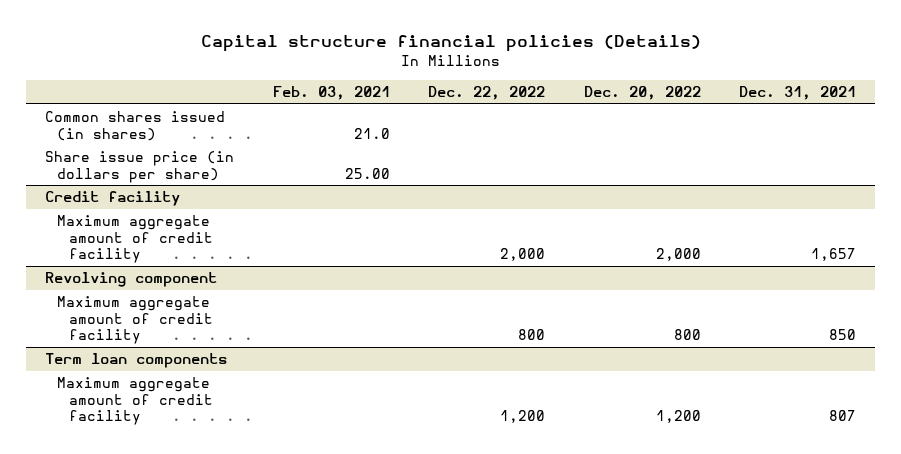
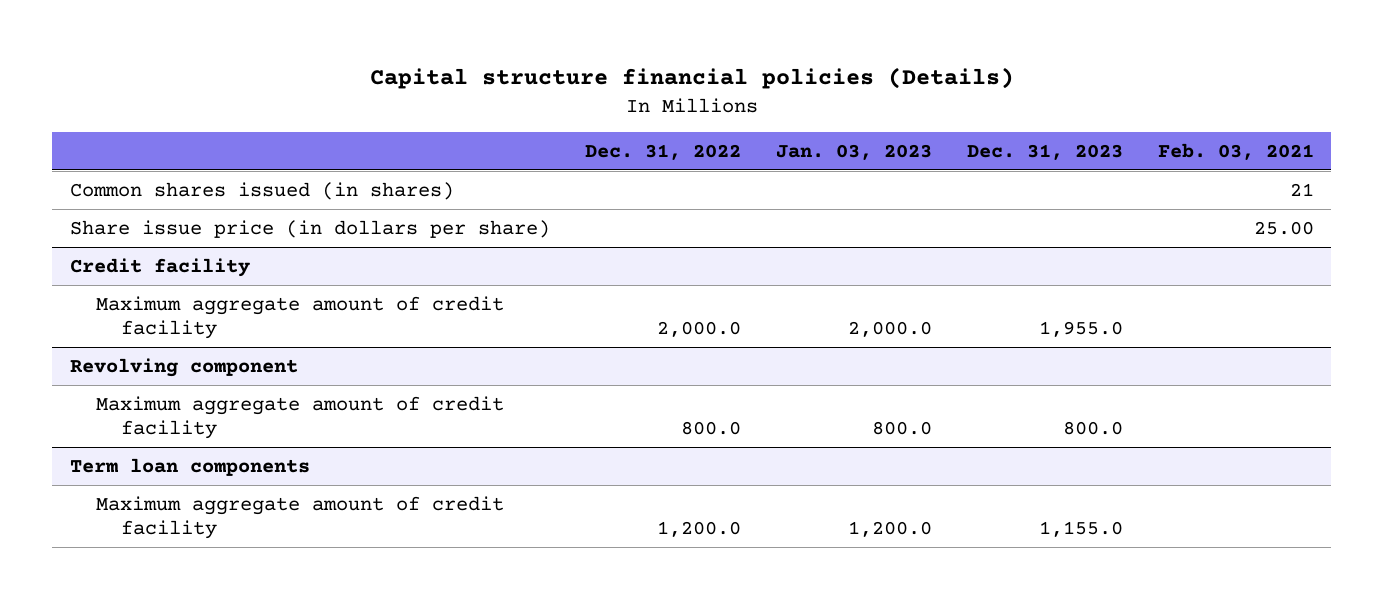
- | Feb. 03, 2021 | Dec. 22, 2022 | Dec. 20, 2022 | Dec. 31, 2021
+ | Dec. 31, 2022 | Jan. 03, 2023 | Dec. 31, 2023 | Feb. 03, 2021
- Common shares issued (in shares) | 21.0 | | |
+ Common shares issued (in shares) | | | | 21

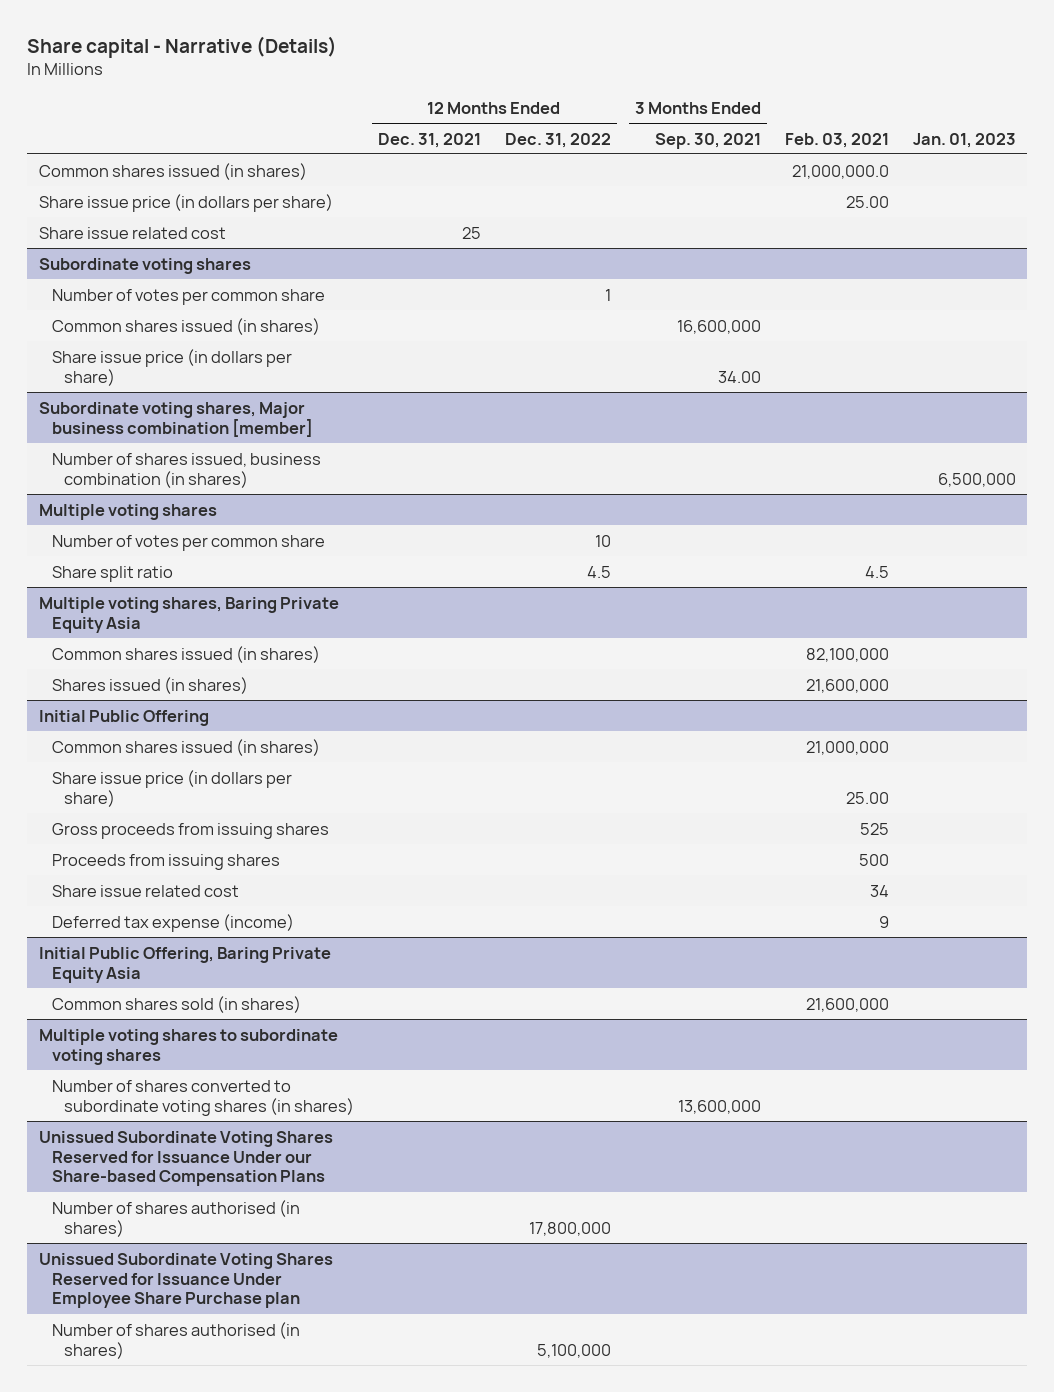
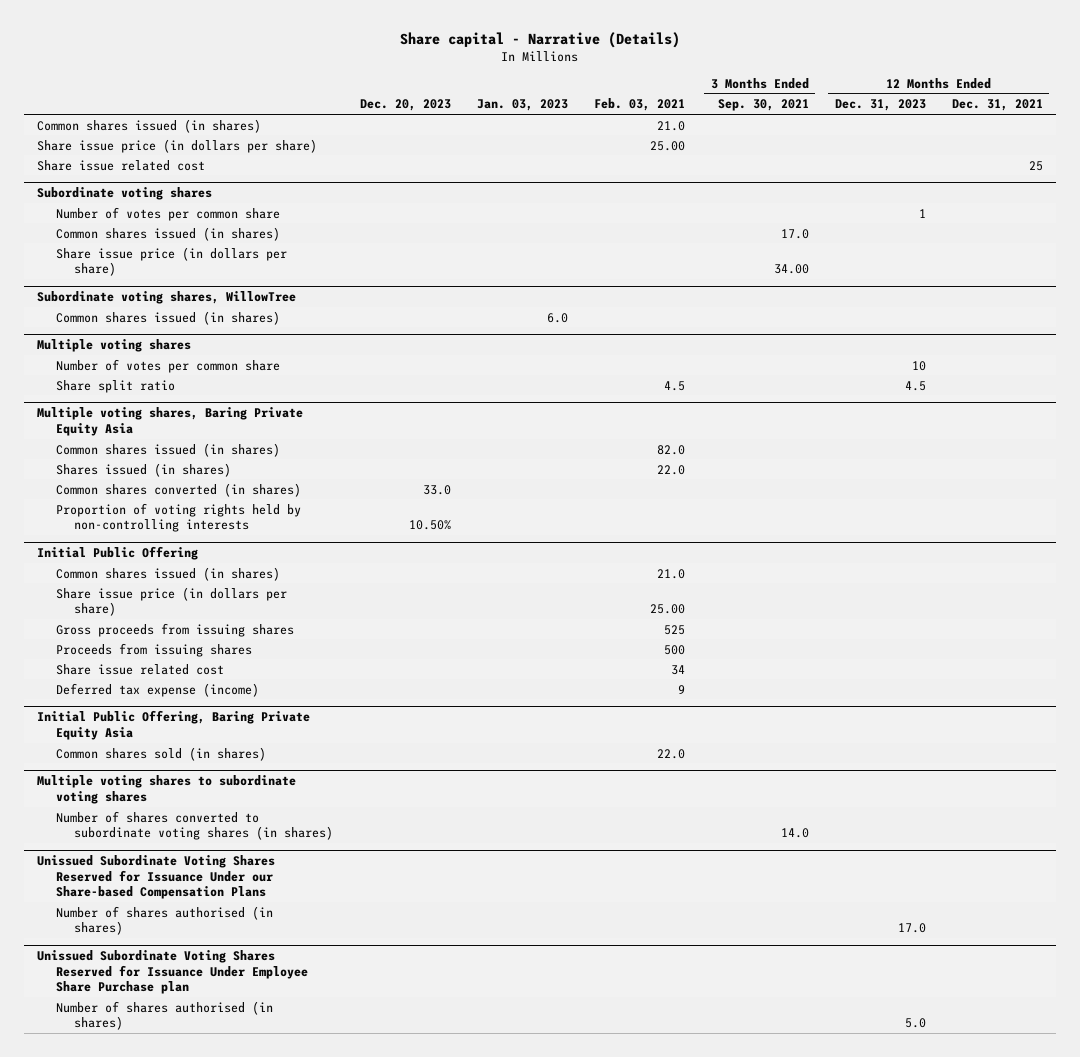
- | 12 Months Ended Dec. 31, 2021 | 12 Months Ended Dec. 31, 2022 | 3 Months Ended Sep. 30, 2021 | Feb. 03, 2021 | Jan. 01, 2023
+ | Dec. 20, 2023 | Jan. 03, 2023 | Feb. 03, 2021 | 3 Months Ended Sep. 30, 2021 | 12 Months Ended Dec. 31, 2023 | 12 Months Ended Dec. 31, 2021
- Common shares issued (in shares) | | | | 21,000,000.0 |
+ Common shares issued (in shares) | | | 21.0 | | |
@ Subordinate voting shares
- Common shares issued (in shares) | | | 16,600,000 | |
+ Common shares issued (in shares) | | | | 17.0 | |
- Subordinate voting shares, Major business combination [member]
- Number of shares issued, business combination (in shares) | | | | | 6,500,000
+ Subordinate voting shares, WillowTree
+ Common shares issued (in shares) | | 6.0 | | | |
@ Multiple voting shares, Baring Private Equity Asia
- Common shares issued (in shares) | | | | 82,100,000 |
- Shares issued (in shares) | | | | 21,600,000 |
+ Common shares issued (in shares) | | | 82.0 | | |
+ Shares issued (in shares) | | | 22.0 | | |
+ Common shares converted (in shares) | 33.0 | | | | |
+ Proportion of voting rights held by non-controlling interests | 10.50% | | | | |
@ Initial Public Offering
- Common shares issued (in shares) | | | | 21,000,000 |
+ Common shares issued (in shares) | | | 21.0 | | |
@ Initial Public Offering, Baring Private Equity Asia
- Common shares sold (in shares) | | | | 21,600,000 |
+ Common shares sold (in shares) | | | 22.0 | | |
@ Multiple voting shares to subordinate voting shares
- Number of shares converted to subordinate voting shares (in shares) | | | 13,600,000 | |
+ Number of shares converted to subordinate voting shares (in shares) | | | | 14.0 | |

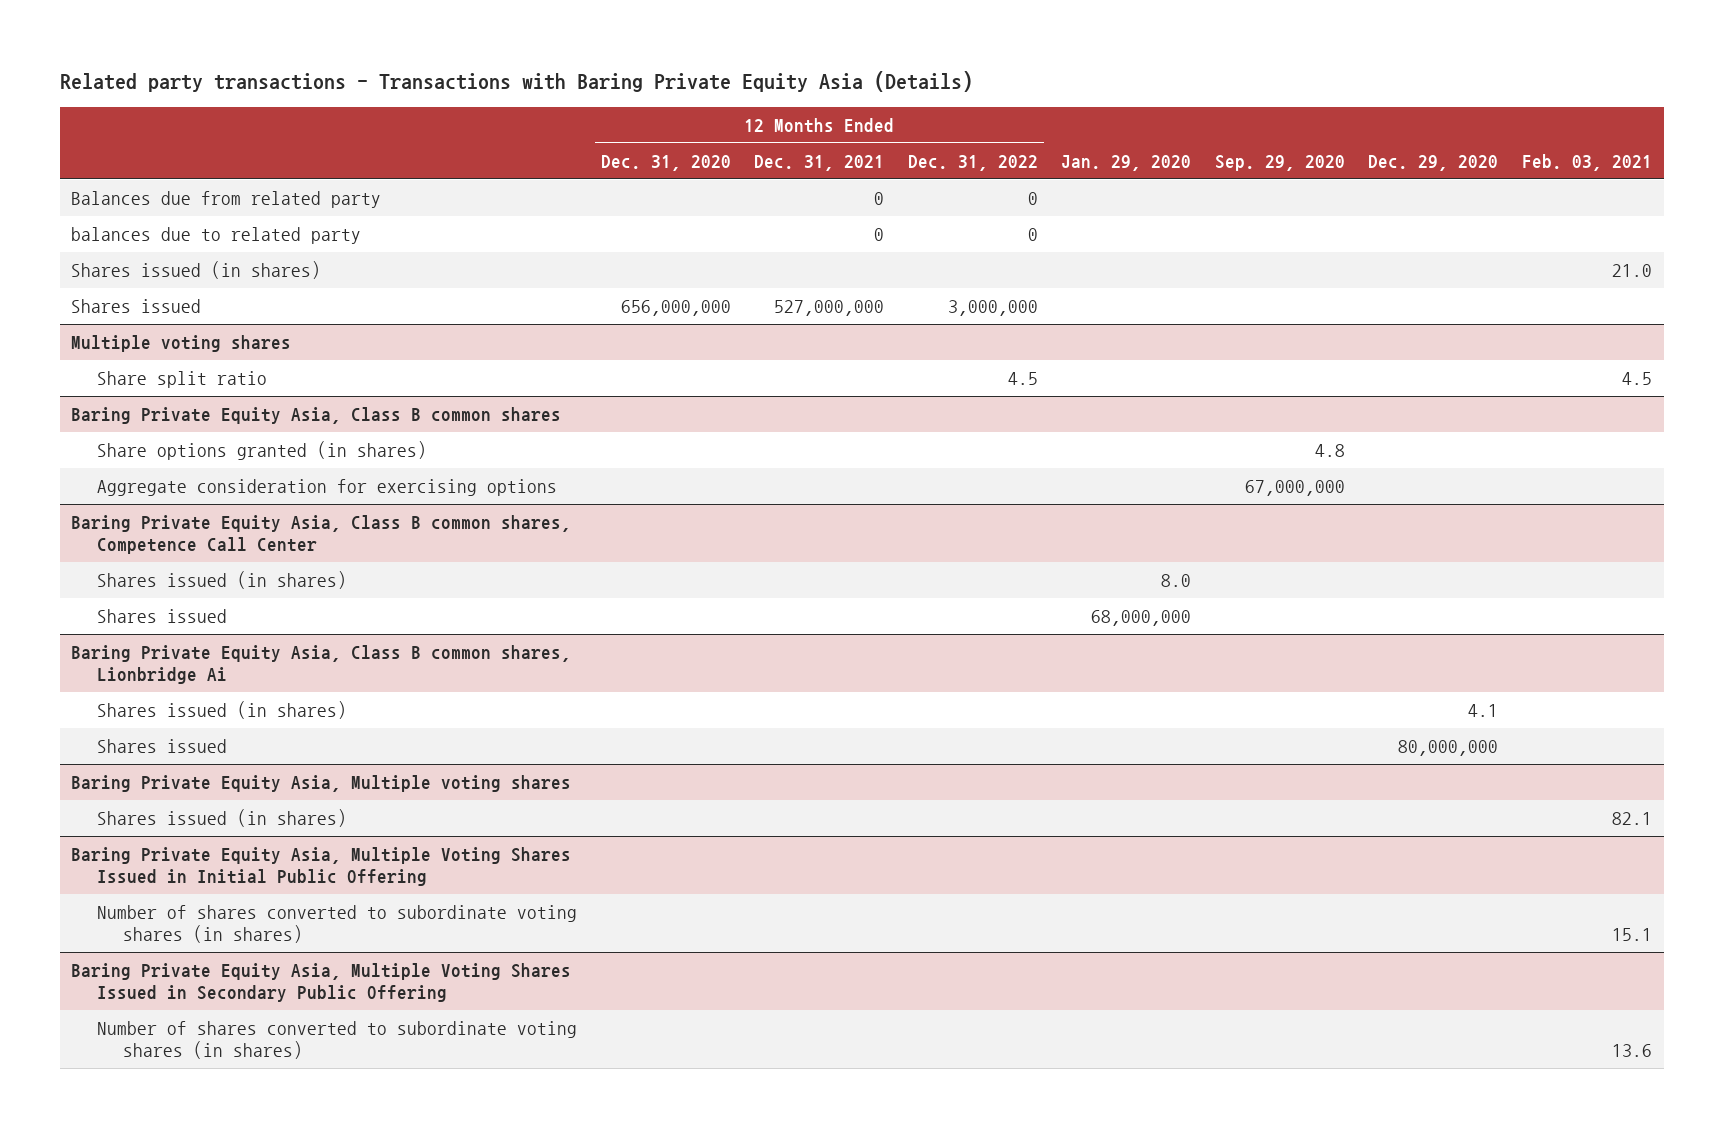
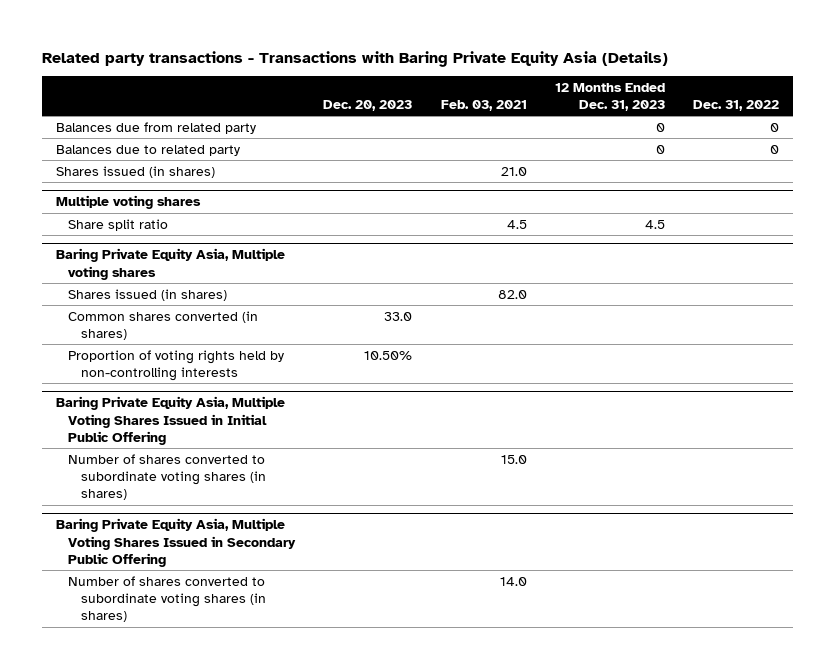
- | 12 Months Ended Dec. 31, 2020 | 12 Months Ended Dec. 31, 2021 | 12 Months Ended Dec. 31, 2022 | Jan. 29, 2020 | Sep. 29, 2020 | Dec. 29, 2020 | Feb. 03, 2021
+ | Dec. 20, 2023 | Feb. 03, 2021 | 12 Months Ended Dec. 31, 2023 | Dec. 31, 2022
- balances due to related party | | 0 | 0 | | | |
+ Balances due to related party | | | 0 | 0
- Shares issued | 656,000,000 | 527,000,000 | 3,000,000 | | | |
- Baring Private Equity Asia, Class B common shares
- Share options granted (in shares) | | | | | 4.8 | |
- Aggregate consideration for exercising options | | | | | 67,000,000 | |
- Baring Private Equity Asia, Class B common shares, Competence Call Center
- Shares issued (in shares) | | | | 8.0 | | |
- Shares issued | | | | 68,000,000 | | |
- Baring Private Equity Asia, Class B common shares, Lionbridge Ai
- Shares issued (in shares) | | | | | | 4.1 |
- Shares issued | | | | | | 80,000,000 |
@ Baring Private Equity Asia, Multiple voting shares
- Shares issued (in shares) | | | | | | | 82.1
+ Shares issued (in shares) | | 82.0 | |
+ Common shares converted (in shares) | 33.0 | | |
+ Proportion of voting rights held by non-controlling interests | 10.50% | | |
@ Baring Private Equity Asia, Multiple Voting Shares Issued in Initial Public Offering
- Number of shares converted to subordinate voting shares (in shares) | | | | | | | 15.1
+ Number of shares converted to subordinate voting shares (in shares) | | 15.0 | |
@ Baring Private Equity Asia, Multiple Voting Shares Issued in Secondary Public Offering
- Number of shares converted to subordinate voting shares (in shares) | | | | | | | 13.6
+ Number of shares converted to subordinate voting shares (in shares) | | 14.0 | |

